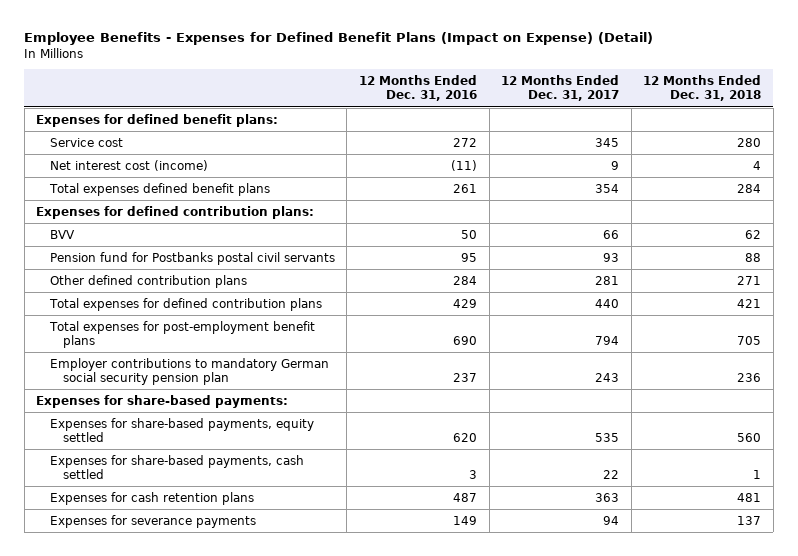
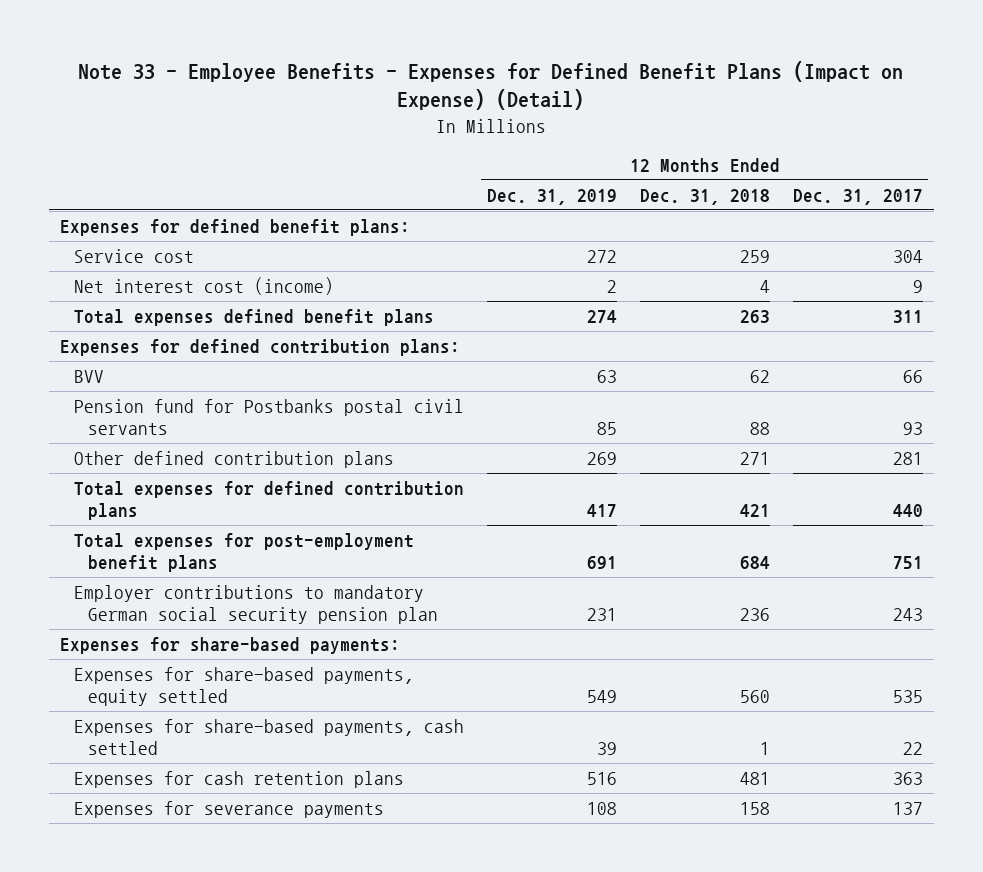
- Employee Benefits - Expenses for Defined Benefit Plans (Impact on Expense) (Detail)
+ Note 33 - Employee Benefits - Expenses for Defined Benefit Plans (Impact on Expense) (Detail)
- | 12 Months Ended Dec. 31, 2016 | 12 Months Ended Dec. 31, 2017 | 12 Months Ended Dec. 31, 2018
+ | 12 Months Ended Dec. 31, 2019 | 12 Months Ended Dec. 31, 2018 | 12 Months Ended Dec. 31, 2017
- Service cost | 272 | 345 | 280
+ Service cost | 272 | 259 | 304
- Total expenses defined benefit plans | 261 | 354 | 284
+ Total expenses defined benefit plans | 274 | 263 | 311
- Total expenses for post-employment benefit plans | 690 | 794 | 705
+ Total expenses for post-employment benefit plans | 691 | 684 | 751
- Expenses for severance payments | 149 | 94 | 137
+ Expenses for severance payments | 108 | 158 | 137

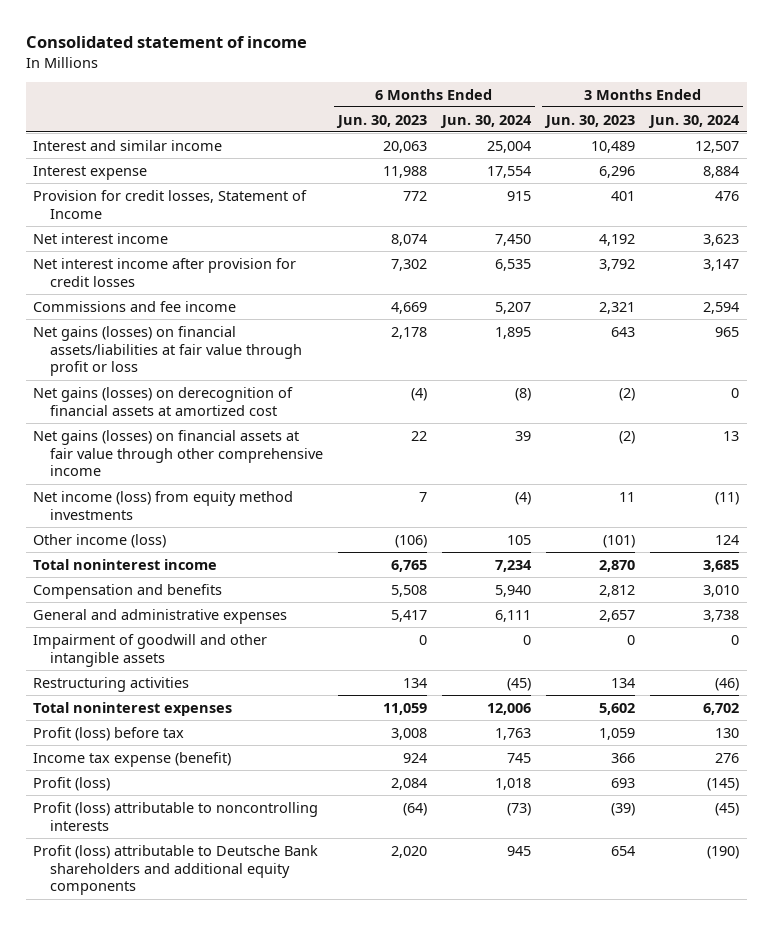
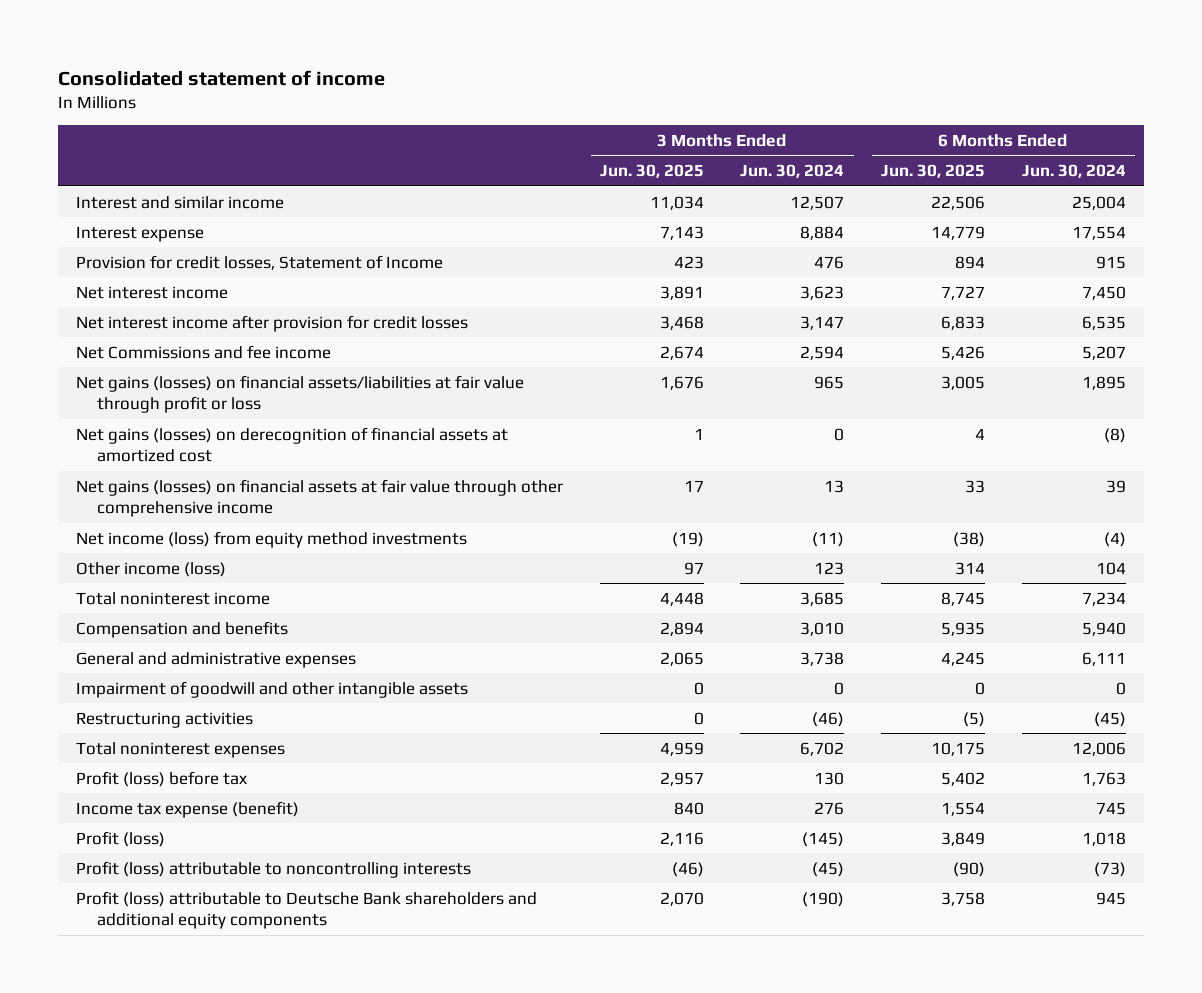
- | 6 Months Ended Jun. 30, 2023 | 6 Months Ended Jun. 30, 2024 | 3 Months Ended Jun. 30, 2023 | 3 Months Ended Jun. 30, 2024
+ | 3 Months Ended Jun. 30, 2025 | 3 Months Ended Jun. 30, 2024 | 6 Months Ended Jun. 30, 2025 | 6 Months Ended Jun. 30, 2024
- Commissions and fee income | 4,669 | 5,207 | 2,321 | 2,594
+ Net Commissions and fee income | 2,674 | 2,594 | 5,426 | 5,207
- Other income (loss) | (106) | 105 | (101) | 124
+ Other income (loss) | 97 | 123 | 314 | 104

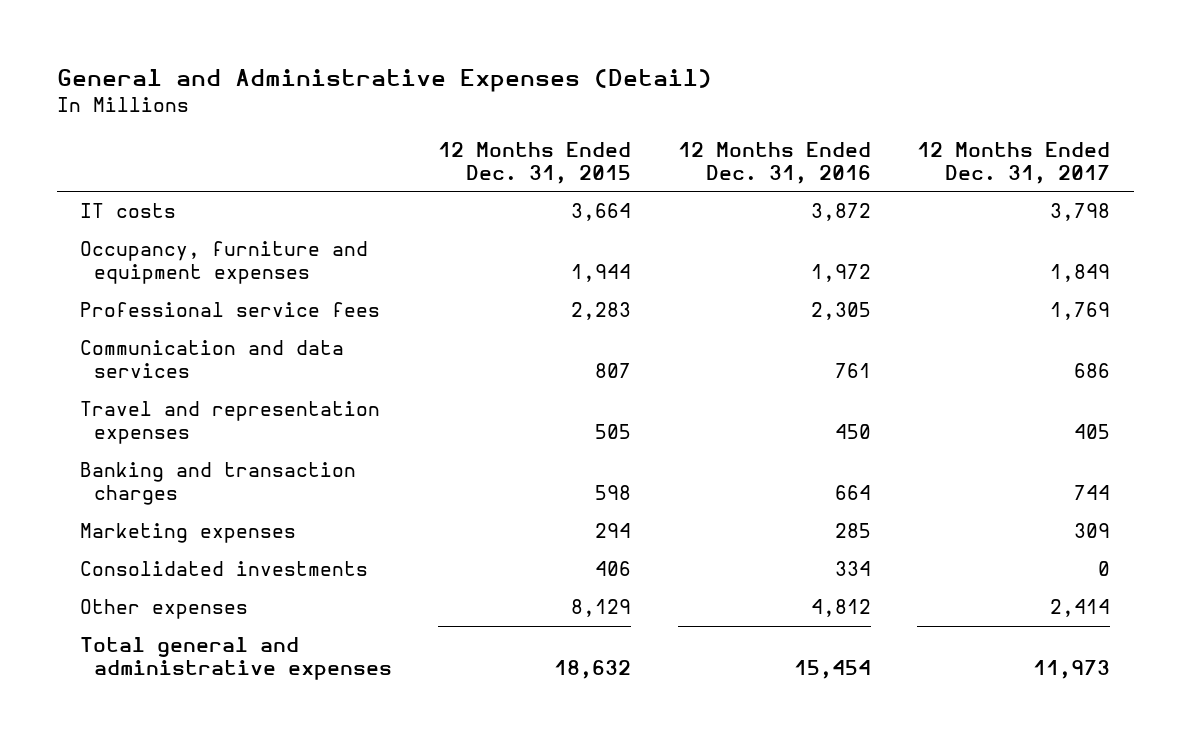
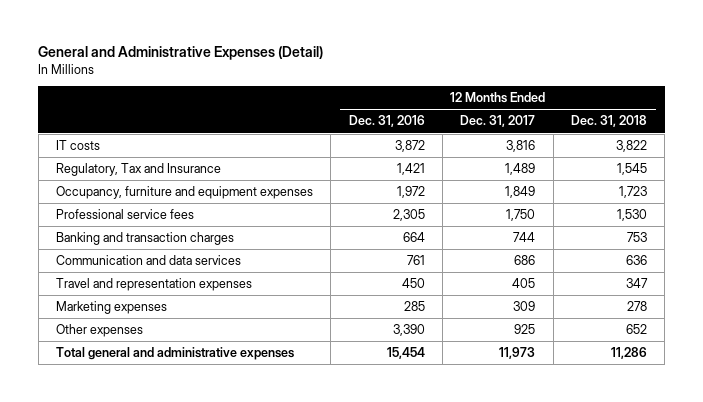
- | 12 Months Ended Dec. 31, 2015 | 12 Months Ended Dec. 31, 2016 | 12 Months Ended Dec. 31, 2017
+ | 12 Months Ended Dec. 31, 2016 | 12 Months Ended Dec. 31, 2017 | 12 Months Ended Dec. 31, 2018
- IT costs | 3,664 | 3,872 | 3,798
+ IT costs | 3,872 | 3,816 | 3,822
+ Regulatory, Tax and Insurance | 1,421 | 1,489 | 1,545
- Professional service fees | 2,283 | 2,305 | 1,769
+ Professional service fees | 2,305 | 1,750 | 1,530
moved up: Banking and transaction charges | 664 | 744 | 753
- Consolidated investments | 406 | 334 | 0
- Other expenses | 8,129 | 4,812 | 2,414
+ Other expenses | 3,390 | 925 | 652

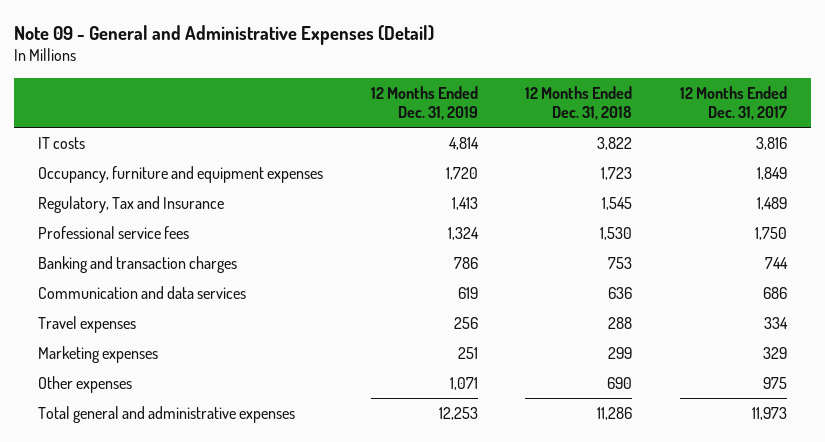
- General and Administrative Expenses (Detail)
+ Note 09 - General and Administrative Expenses (Detail)
- | 12 Months Ended Dec. 31, 2016 | 12 Months Ended Dec. 31, 2017 | 12 Months Ended Dec. 31, 2018
+ | 12 Months Ended Dec. 31, 2019 | 12 Months Ended Dec. 31, 2018 | 12 Months Ended Dec. 31, 2017
moved down: Regulatory, Tax and Insurance | 1,413 | 1,545 | 1,489
- Travel and representation expenses | 450 | 405 | 347
- Marketing expenses | 285 | 309 | 278
- Other expenses | 3,390 | 925 | 652
+ Travel expenses | 256 | 288 | 334
+ Marketing expenses | 251 | 299 | 329
+ Other expenses | 1,071 | 690 | 975

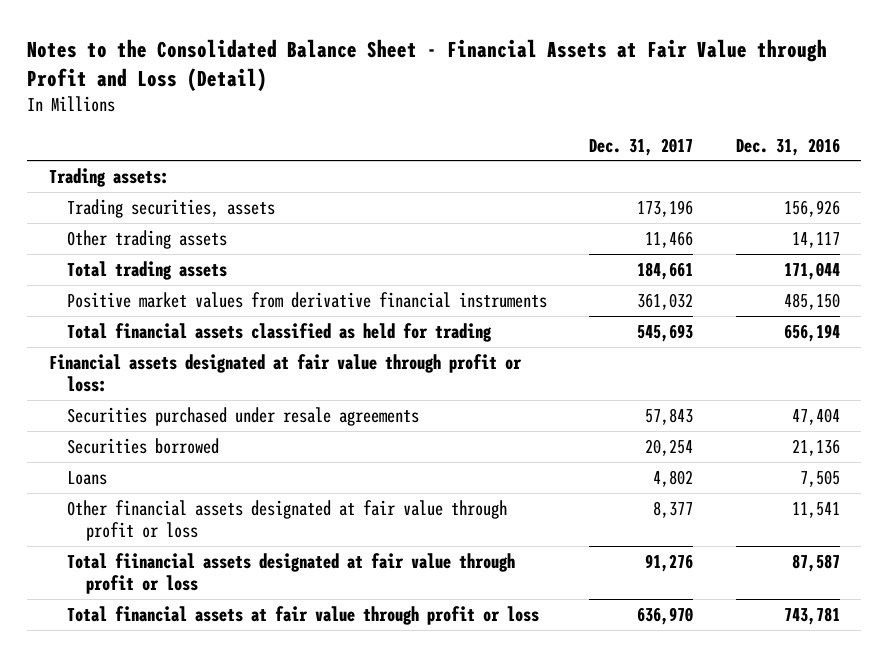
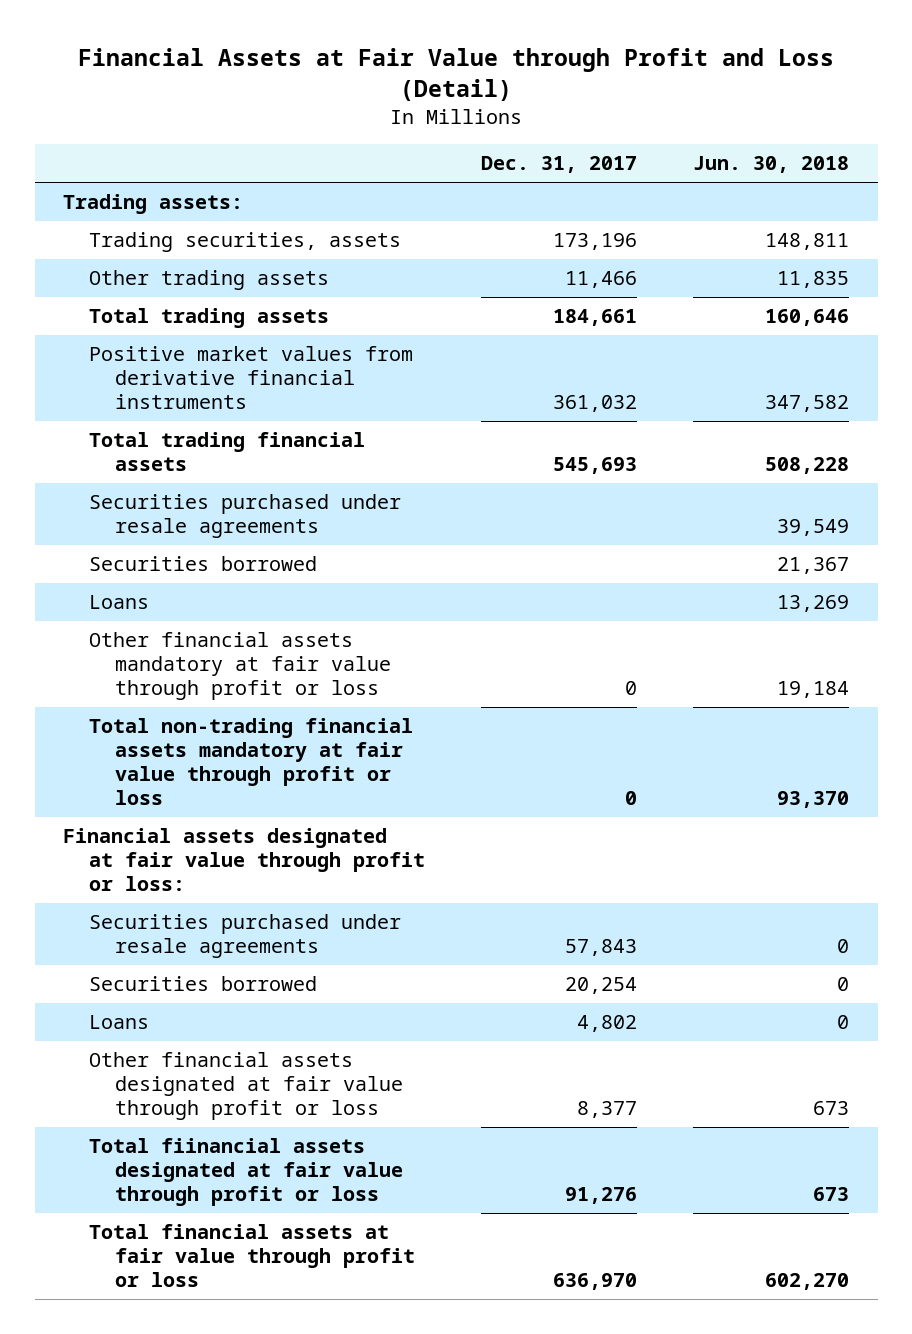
- Notes to the Consolidated Balance Sheet - Financial Assets at Fair Value through Profit and Loss (Detail)
+ Financial Assets at Fair Value through Profit and Loss (Detail)
- | Dec. 31, 2017 | Dec. 31, 2016
+ | Dec. 31, 2017 | Jun. 30, 2018
- Total financial assets classified as held for trading | 545,693 | 656,194
+ Total trading financial assets | 545,693 | 508,228
+ Securities purchased under resale agreements | | 39,549
+ Securities borrowed | | 21,367
+ Loans | | 13,269
+ Other financial assets mandatory at fair value through profit or loss | 0 | 19,184
+ Total non-trading financial assets mandatory at fair value through profit or loss | 0 | 93,370

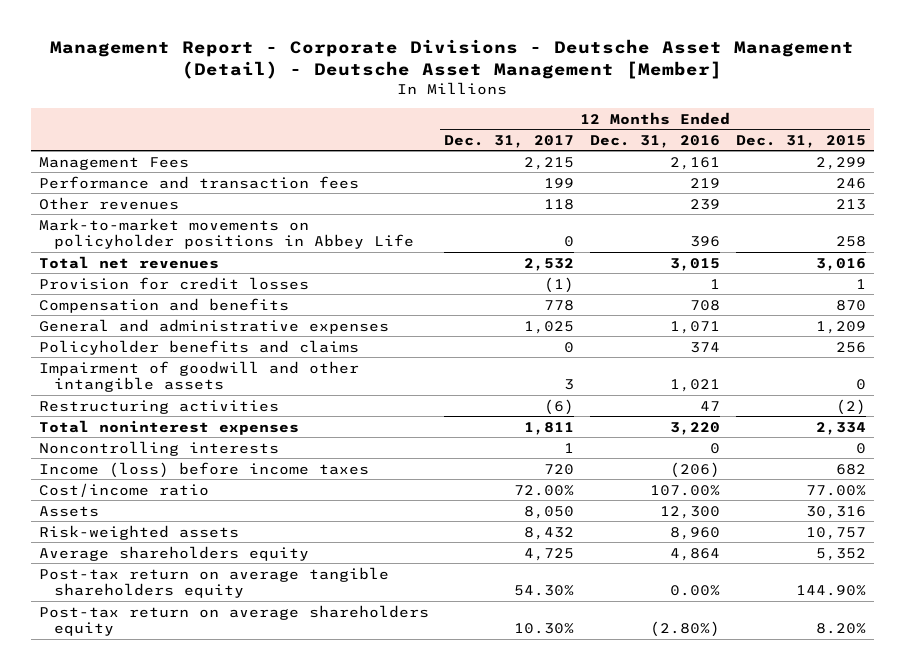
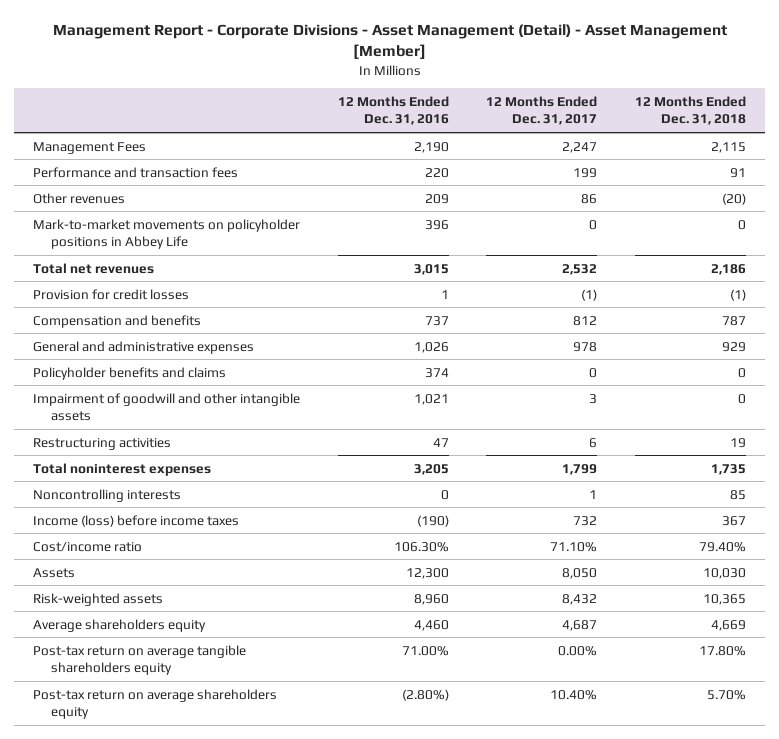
- Management Report - Corporate Divisions - Deutsche Asset Management (Detail) - Deutsche Asset Management [Member]
+ Management Report - Corporate Divisions - Asset Management (Detail) - Asset Management [Member]
- | 12 Months Ended Dec. 31, 2017 | 12 Months Ended Dec. 31, 2016 | 12 Months Ended Dec. 31, 2015
+ | 12 Months Ended Dec. 31, 2016 | 12 Months Ended Dec. 31, 2017 | 12 Months Ended Dec. 31, 2018
- Management Fees | 2,215 | 2,161 | 2,299
- Performance and transaction fees | 199 | 219 | 246
- Other revenues | 118 | 239 | 213
+ Management Fees | 2,190 | 2,247 | 2,115
+ Performance and transaction fees | 220 | 199 | 91
+ Other revenues | 209 | 86 | (20)
- Compensation and benefits | 778 | 708 | 870
- General and administrative expenses | 1,025 | 1,071 | 1,209
+ Compensation and benefits | 737 | 812 | 787
+ General and administrative expenses | 1,026 | 978 | 929
- Restructuring activities | (6) | 47 | (2)
- Total noninterest expenses | 1,811 | 3,220 | 2,334
+ Restructuring activities | 47 | 6 | 19
+ Total noninterest expenses | 3,205 | 1,799 | 1,735
- Income (loss) before income taxes | 720 | (206) | 682
- Cost/income ratio | 72.00% | 107.00% | 77.00%
+ Income (loss) before income taxes | (190) | 732 | 367
+ Cost/income ratio | 106.30% | 71.10% | 79.40%
- Average shareholders equity | 4,725 | 4,864 | 5,352
- Post-tax return on average tangible shareholders equity | 54.30% | 0.00% | 144.90%
- Post-tax return on average shareholders equity | 10.30% | (2.80%) | 8.20%
+ Average shareholders equity | 4,460 | 4,687 | 4,669
+ Post-tax return on average tangible shareholders equity | 71.00% | 0.00% | 17.80%
+ Post-tax return on average shareholders equity | (2.80%) | 10.40% | 5.70%

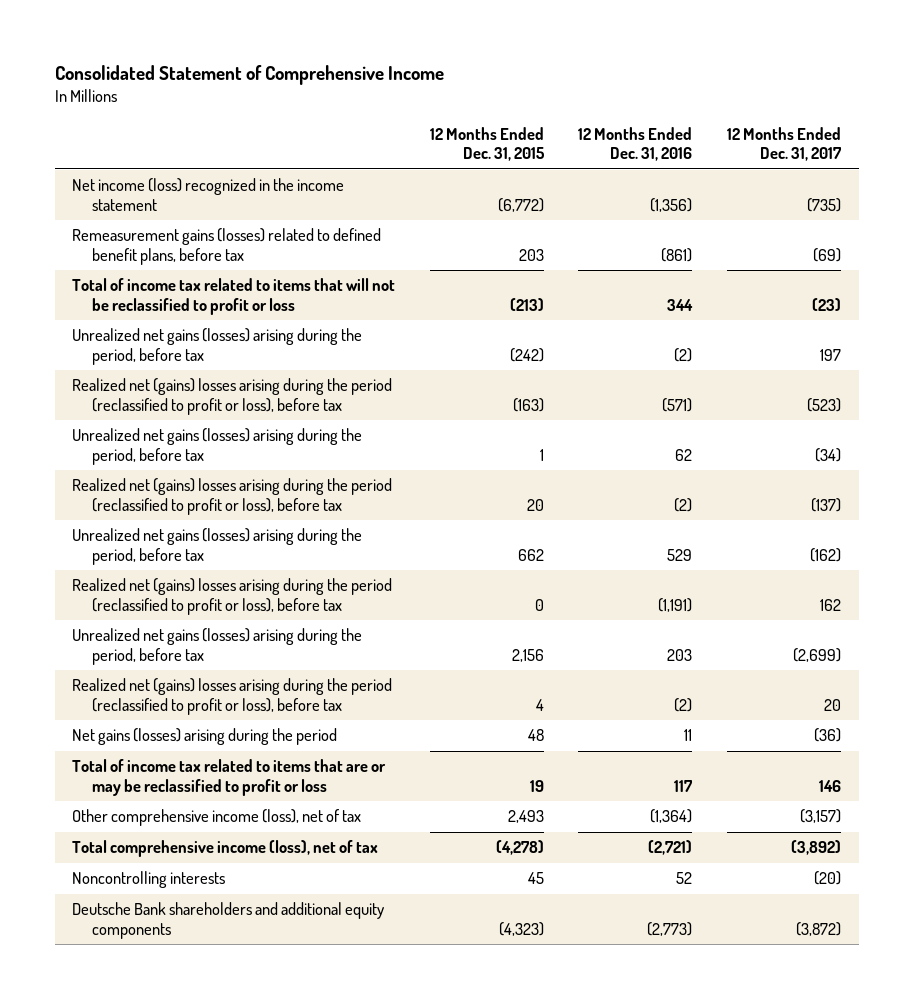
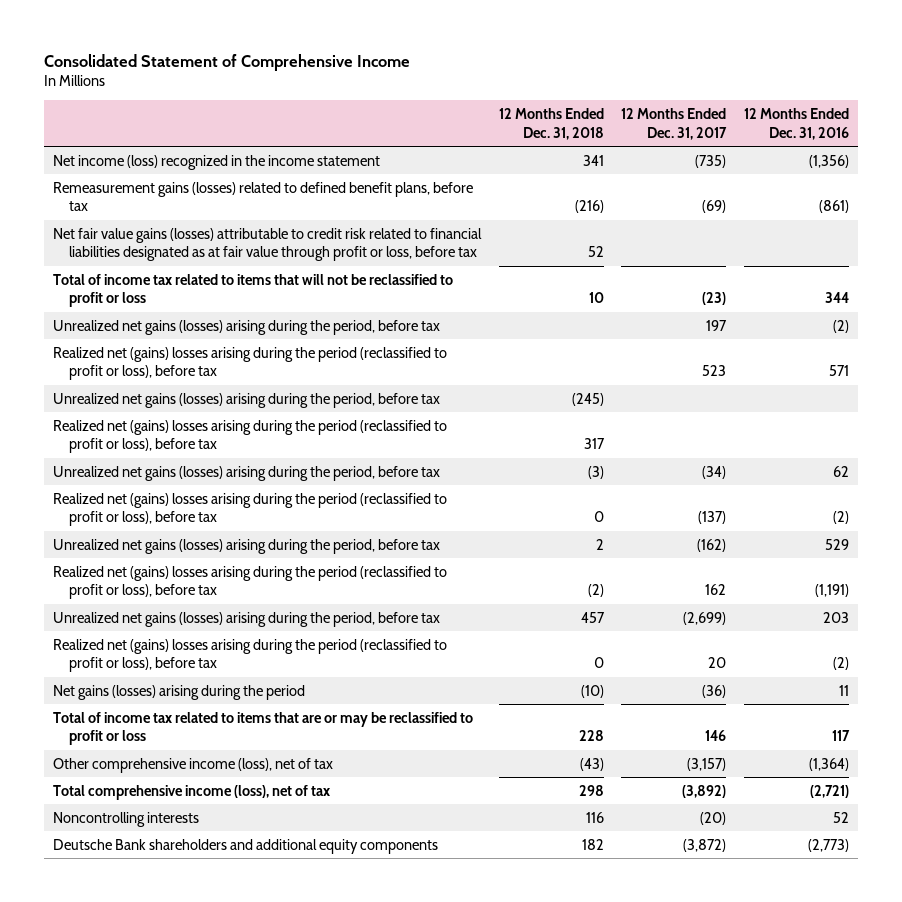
- | 12 Months Ended Dec. 31, 2015 | 12 Months Ended Dec. 31, 2016 | 12 Months Ended Dec. 31, 2017
+ | 12 Months Ended Dec. 31, 2018 | 12 Months Ended Dec. 31, 2017 | 12 Months Ended Dec. 31, 2016
+ Net fair value gains (losses) attributable to credit risk related to financial liabilities designated as at fair value through profit or loss, before tax | 52 | |
- Realized net (gains) losses arising during the period (reclassified to profit or loss), before tax | (163) | (571) | (523)
+ Realized net (gains) losses arising during the period (reclassified to profit or loss), before tax | | 523 | 571
+ Unrealized net gains (losses) arising during the period, before tax | (245) | |
+ Realized net (gains) losses arising during the period (reclassified to profit or loss), before tax | 317 | |

